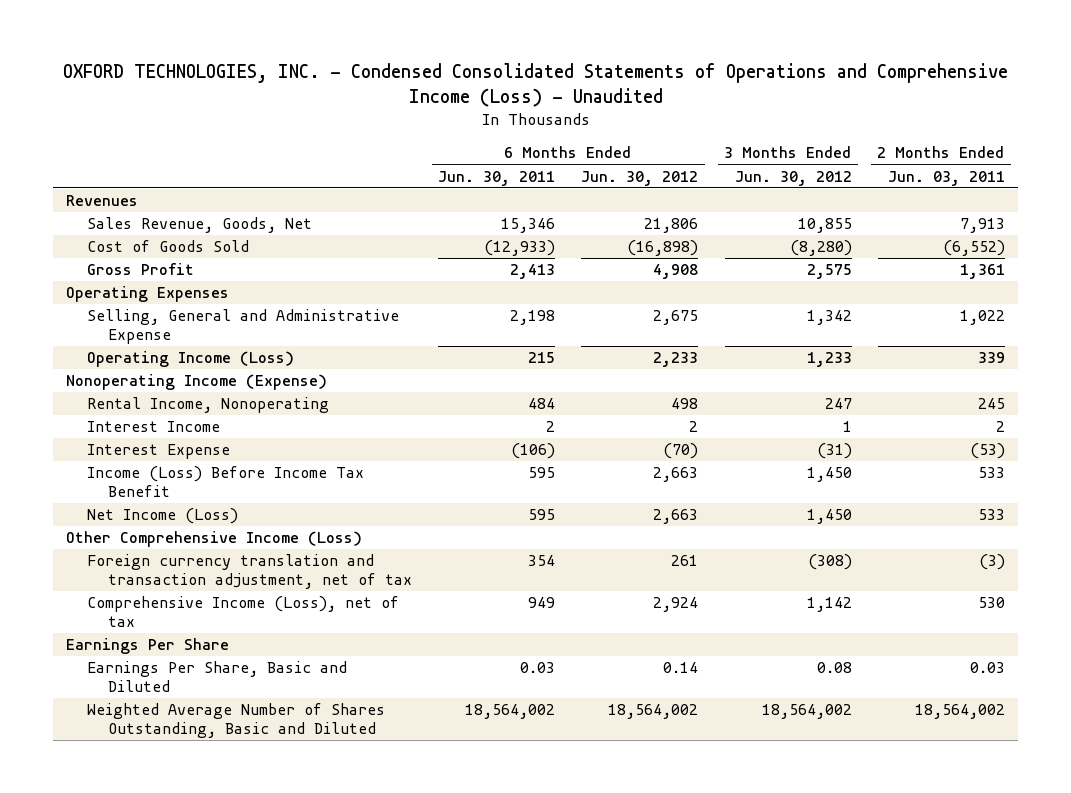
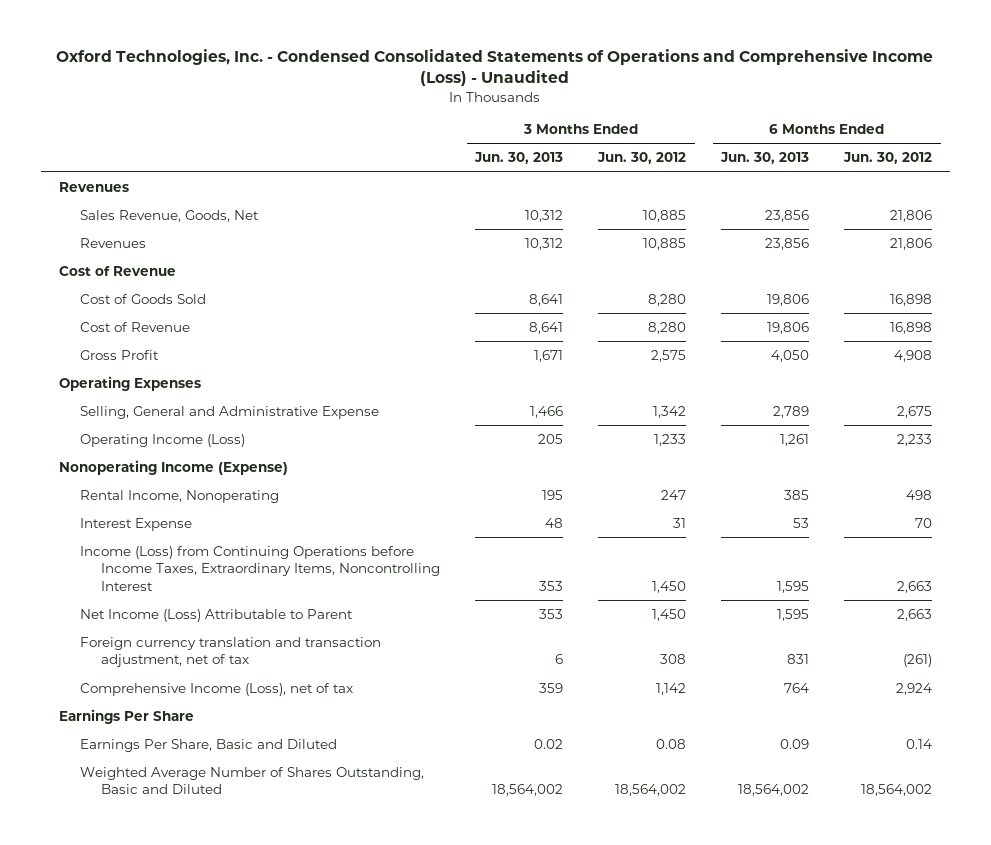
- OXFORD TECHNOLOGIES, INC. - Condensed Consolidated Statements of Operations and Comprehensive Income (Loss) - Unaudited
+ Oxford Technologies, Inc. - Condensed Consolidated Statements of Operations and Comprehensive Income (Loss) - Unaudited
- | 6 Months Ended Jun. 30, 2011 | 6 Months Ended Jun. 30, 2012 | 3 Months Ended Jun. 30, 2012 | 2 Months Ended Jun. 03, 2011
+ | 3 Months Ended Jun. 30, 2013 | 3 Months Ended Jun. 30, 2012 | 6 Months Ended Jun. 30, 2013 | 6 Months Ended Jun. 30, 2012
- Sales Revenue, Goods, Net | 15,346 | 21,806 | 10,855 | 7,913
- Cost of Goods Sold | (12,933) | (16,898) | (8,280) | (6,552)
+ Sales Revenue, Goods, Net | 10,312 | 10,885 | 23,856 | 21,806
+ Revenues | 10,312 | 10,885 | 23,856 | 21,806
+ Cost of Revenue
+ Cost of Goods Sold | 8,641 | 8,280 | 19,806 | 16,898
+ Cost of Revenue | 8,641 | 8,280 | 19,806 | 16,898
- Interest Income | 2 | 2 | 1 | 2
- Interest Expense | (106) | (70) | (31) | (53)
- Income (Loss) Before Income Tax Benefit | 595 | 2,663 | 1,450 | 533
- Net Income (Loss) | 595 | 2,663 | 1,450 | 533
- Other Comprehensive Income (Loss)
- Foreign currency translation and transaction adjustment, net of tax | 354 | 261 | (308) | (3)
+ Interest Expense | 48 | 31 | 53 | 70
+ Income (Loss) from Continuing Operations before Income Taxes, Extraordinary Items, Noncontrolling Interest | 353 | 1,450 | 1,595 | 2,663
+ Net Income (Loss) Attributable to Parent | 353 | 1,450 | 1,595 | 2,663
+ Foreign currency translation and transaction adjustment, net of tax | 6 | 308 | 831 | (261)

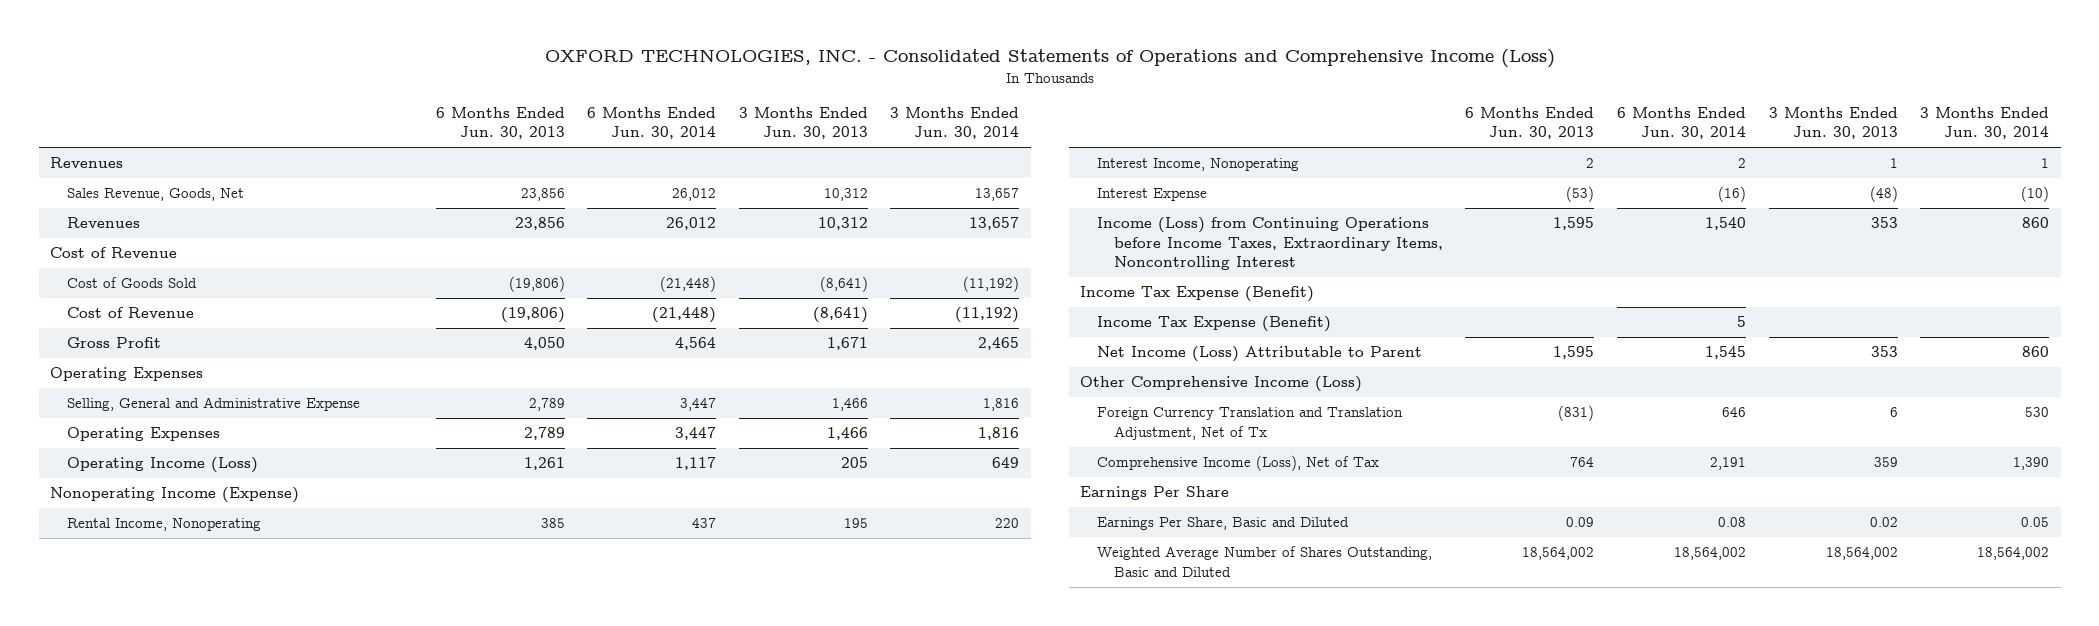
- Oxford Technologies, Inc. - Condensed Consolidated Statements of Operations and Comprehensive Income (Loss) - Unaudited
+ OXFORD TECHNOLOGIES, INC. - Consolidated Statements of Operations and Comprehensive Income (Loss)
- | 3 Months Ended Jun. 30, 2013 | 3 Months Ended Jun. 30, 2012 | 6 Months Ended Jun. 30, 2013 | 6 Months Ended Jun. 30, 2012
+ | 6 Months Ended Jun. 30, 2013 | 6 Months Ended Jun. 30, 2014 | 3 Months Ended Jun. 30, 2013 | 3 Months Ended Jun. 30, 2014
- Cost of Goods Sold | 8,641 | 8,280 | 19,806 | 16,898
- Cost of Revenue | 8,641 | 8,280 | 19,806 | 16,898
+ Cost of Goods Sold | (19,806) | (21,448) | (8,641) | (11,192)
+ Cost of Revenue | (19,806) | (21,448) | (8,641) | (11,192)
+ Operating Expenses | 2,789 | 3,447 | 1,466 | 1,816
- Interest Expense | 48 | 31 | 53 | 70
+ Interest Income, Nonoperating | 2 | 2 | 1 | 1
+ Interest Expense | (53) | (16) | (48) | (10)
+ Income Tax Expense (Benefit)
+ Income Tax Expense (Benefit) | | 5 | |
- Foreign currency translation and transaction adjustment, net of tax | 6 | 308 | 831 | (261)
- Comprehensive Income (Loss), net of tax | 359 | 1,142 | 764 | 2,924
+ Other Comprehensive Income (Loss)
+ Foreign Currency Translation and Translation Adjustment, Net of Tx | (831) | 646 | 6 | 530
+ Comprehensive Income (Loss), Net of Tax | 764 | 2,191 | 359 | 1,390

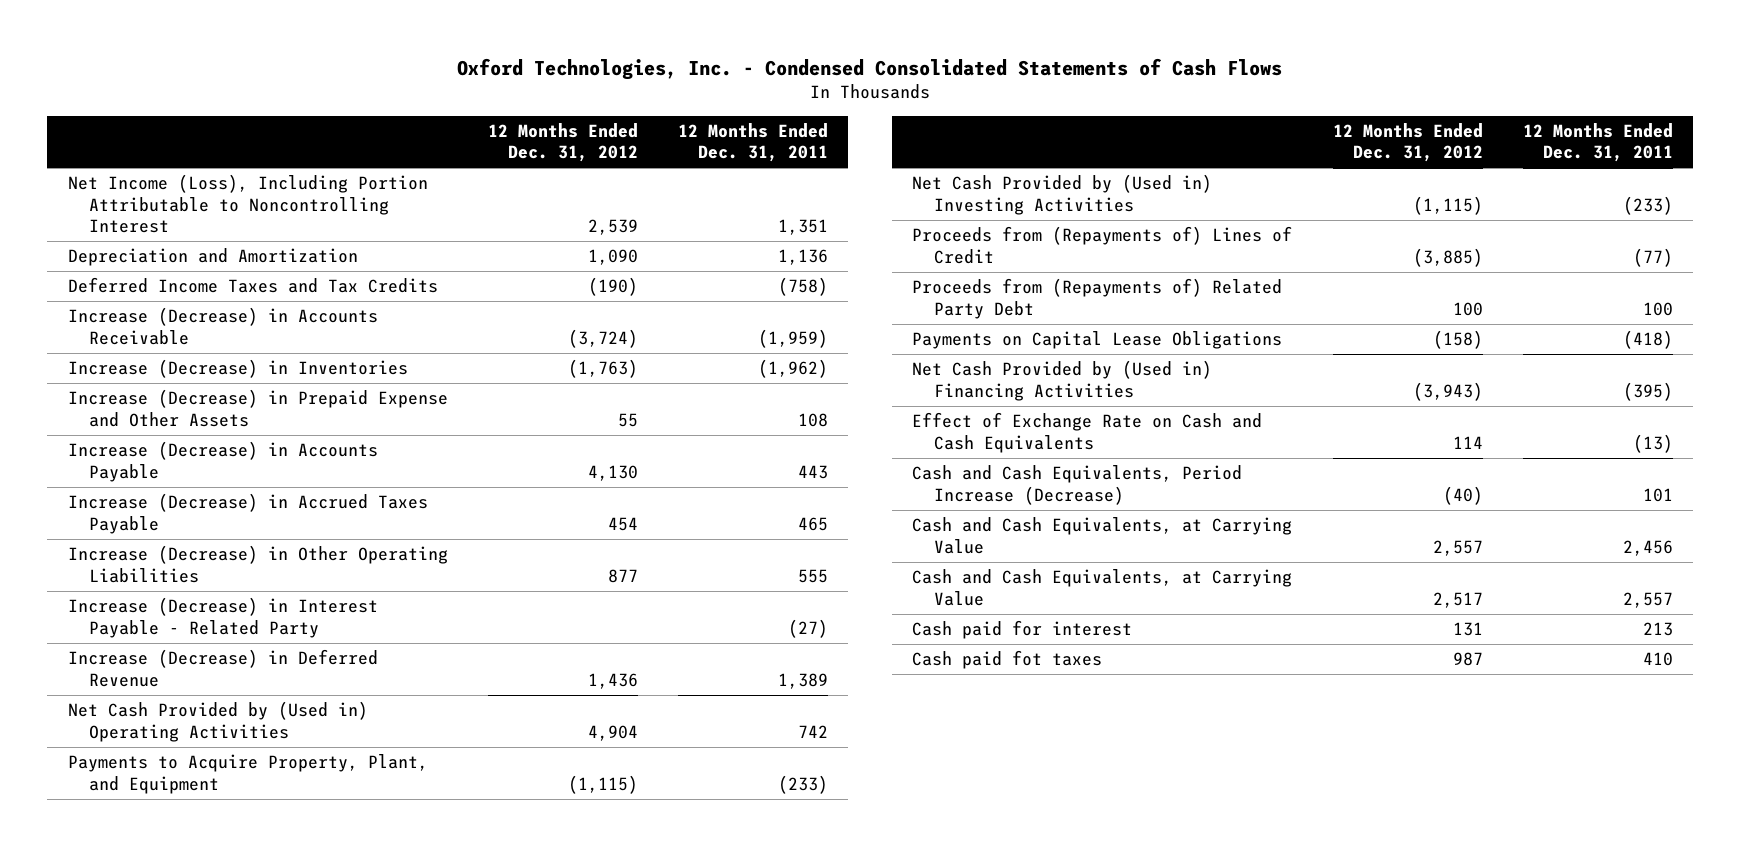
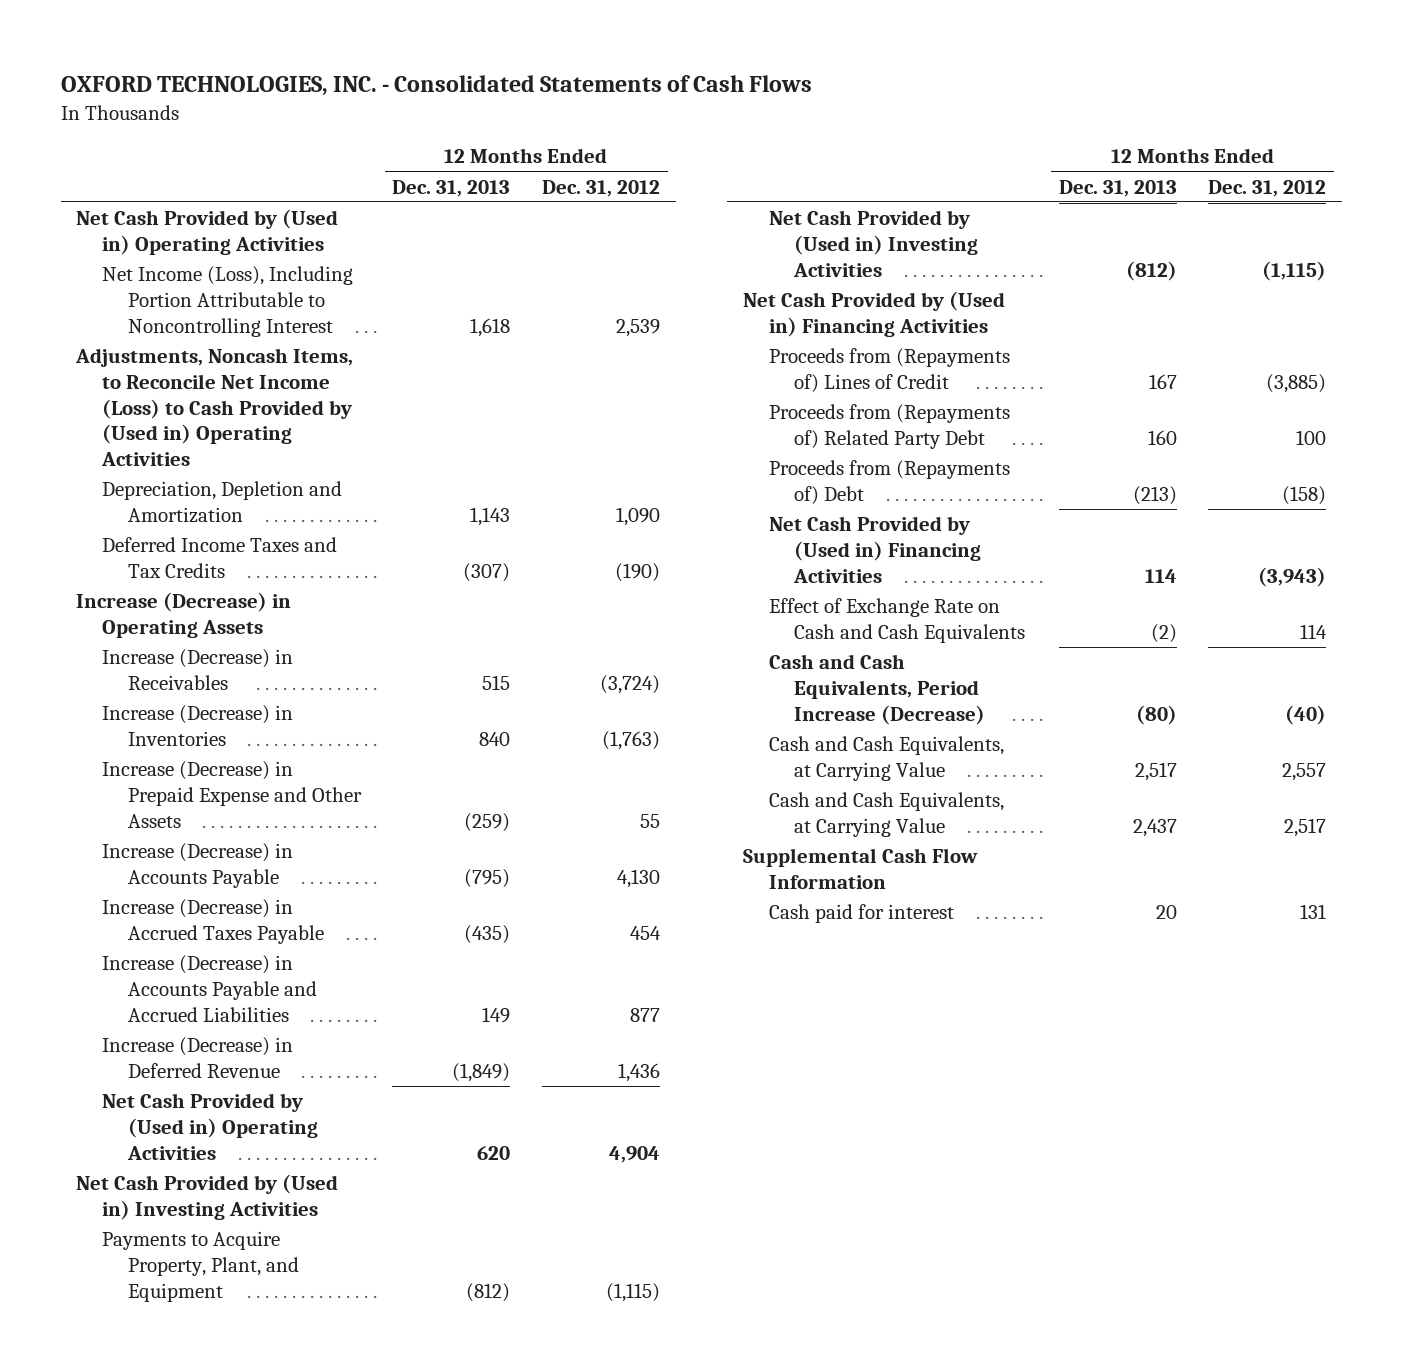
- Oxford Technologies, Inc. - Condensed Consolidated Statements of Cash Flows
+ OXFORD TECHNOLOGIES, INC. - Consolidated Statements of Cash Flows
- | 12 Months Ended Dec. 31, 2012 | 12 Months Ended Dec. 31, 2011
+ | 12 Months Ended Dec. 31, 2013 | 12 Months Ended Dec. 31, 2012
+ Net Cash Provided by (Used in) Operating Activities
- Depreciation and Amortization | 1,090 | 1,136
+ Adjustments, Noncash Items, to Reconcile Net Income (Loss) to Cash Provided by (Used in) Operating Activities
+ Depreciation, Depletion and Amortization | 1,143 | 1,090
- Increase (Decrease) in Accounts Receivable | (3,724) | (1,959)
+ Increase (Decrease) in Operating Assets
+ Increase (Decrease) in Receivables | 515 | (3,724)
- Increase (Decrease) in Other Operating Liabilities | 877 | 555
- Increase (Decrease) in Interest Payable - Related Party | | (27)
+ Increase (Decrease) in Accounts Payable and Accrued Liabilities | 149 | 877
+ Net Cash Provided by (Used in) Investing Activities
+ Net Cash Provided by (Used in) Financing Activities
- Payments on Capital Lease Obligations | (158) | (418)
+ Proceeds from (Repayments of) Debt | (213) | (158)
+ Supplemental Cash Flow Information
- Cash paid fot taxes | 987 | 410

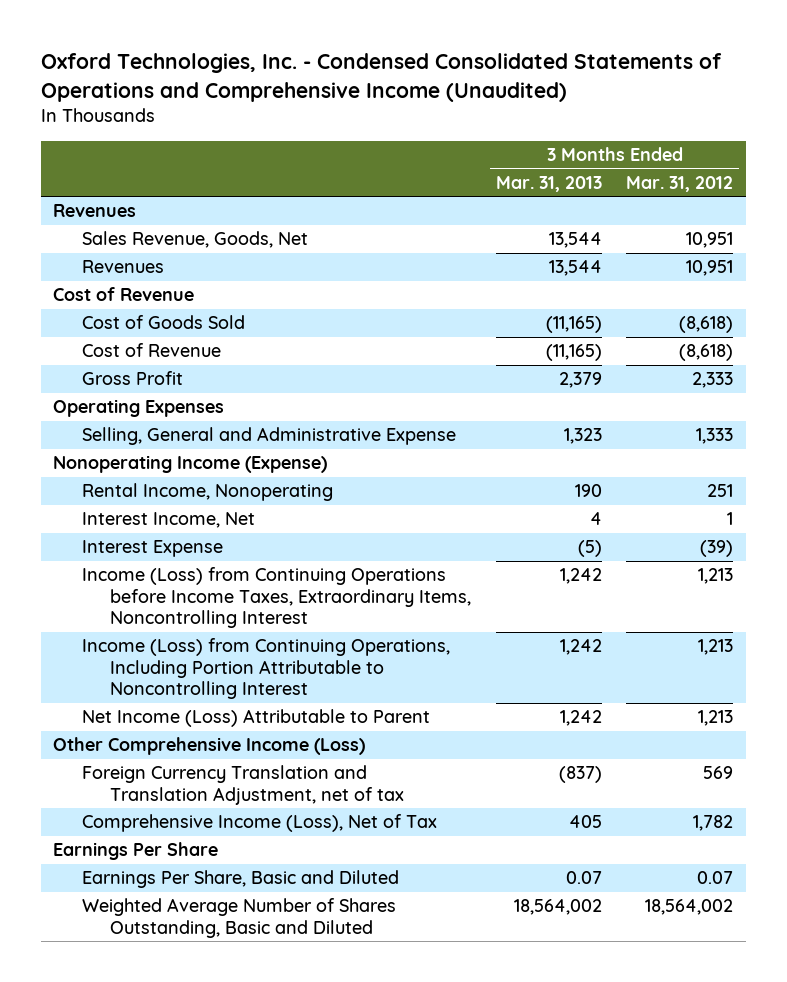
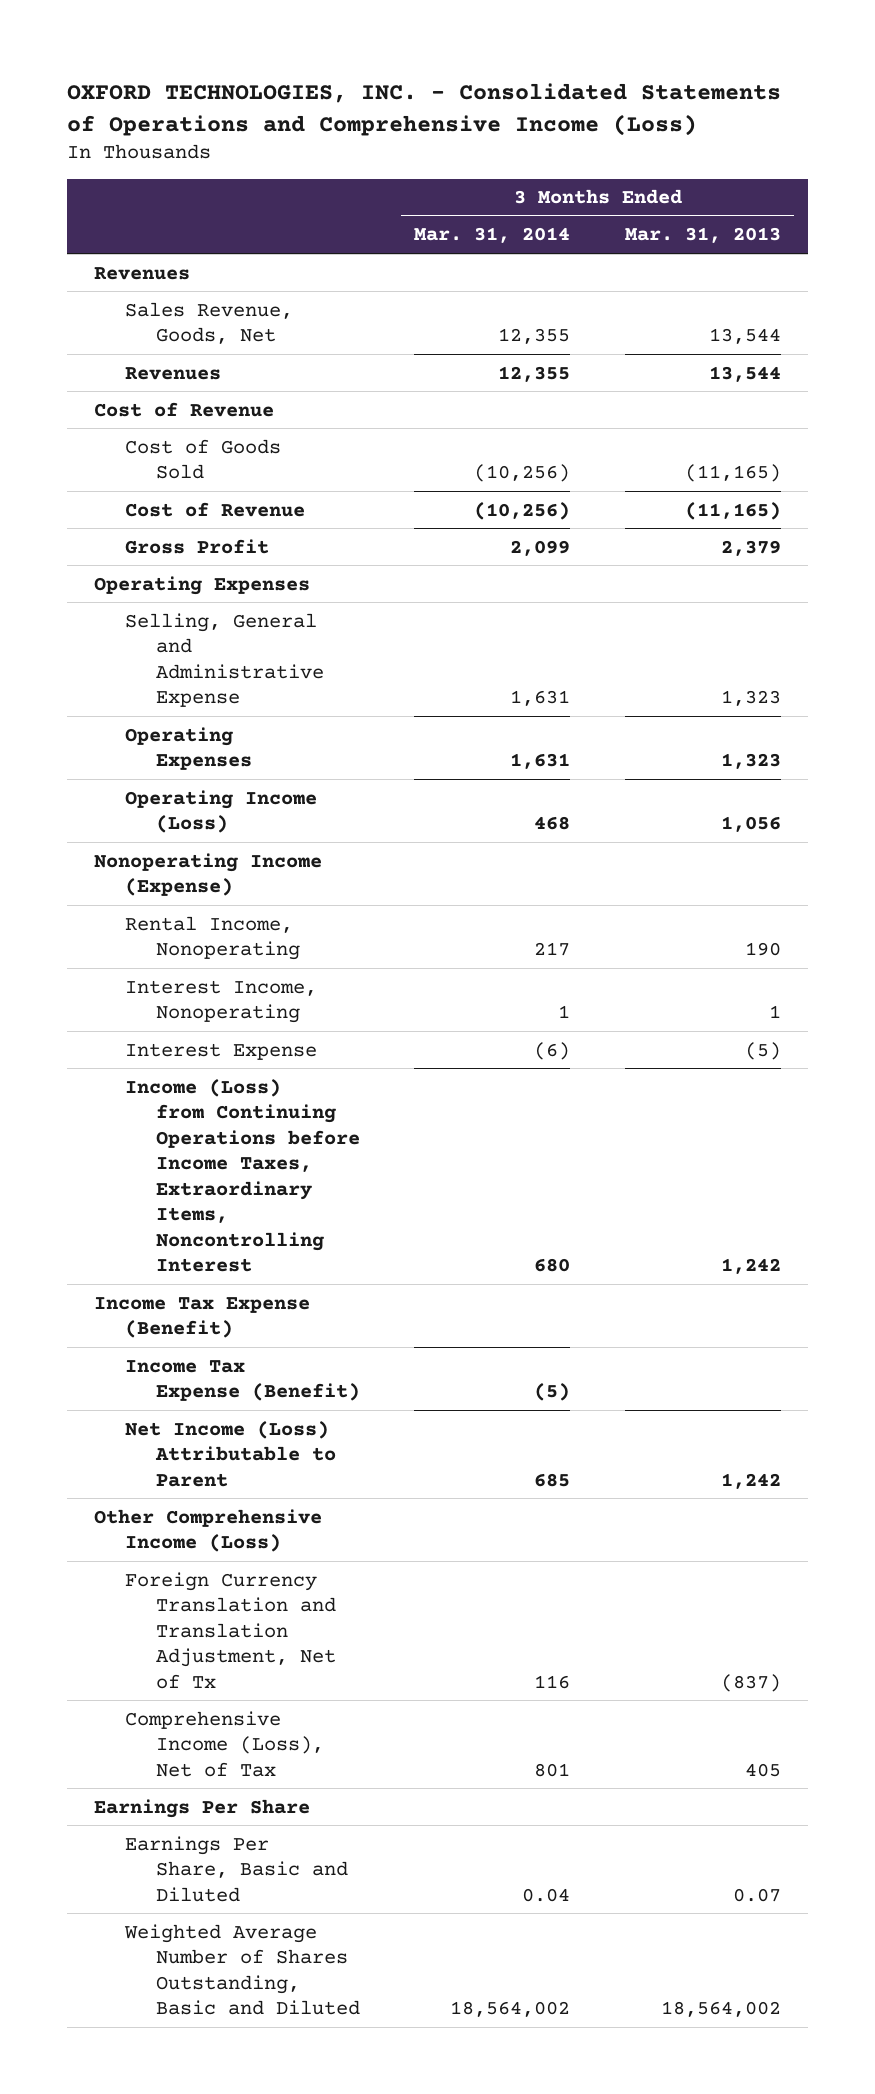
- Oxford Technologies, Inc. - Condensed Consolidated Statements of Operations and Comprehensive Income (Unaudited)
+ OXFORD TECHNOLOGIES, INC. - Consolidated Statements of Operations and Comprehensive Income (Loss)
- | 3 Months Ended Mar. 31, 2013 | 3 Months Ended Mar. 31, 2012
+ | 3 Months Ended Mar. 31, 2014 | 3 Months Ended Mar. 31, 2013
+ Operating Expenses | 1,631 | 1,323
+ Operating Income (Loss) | 468 | 1,056
- Interest Income, Net | 4 | 1
+ Interest Income, Nonoperating | 1 | 1
- Income (Loss) from Continuing Operations, Including Portion Attributable to Noncontrolling Interest | 1,242 | 1,213
+ Income Tax Expense (Benefit)
+ Income Tax Expense (Benefit) | (5) |
- Foreign Currency Translation and Translation Adjustment, net of tax | (837) | 569
+ Foreign Currency Translation and Translation Adjustment, Net of Tx | 116 | (837)

